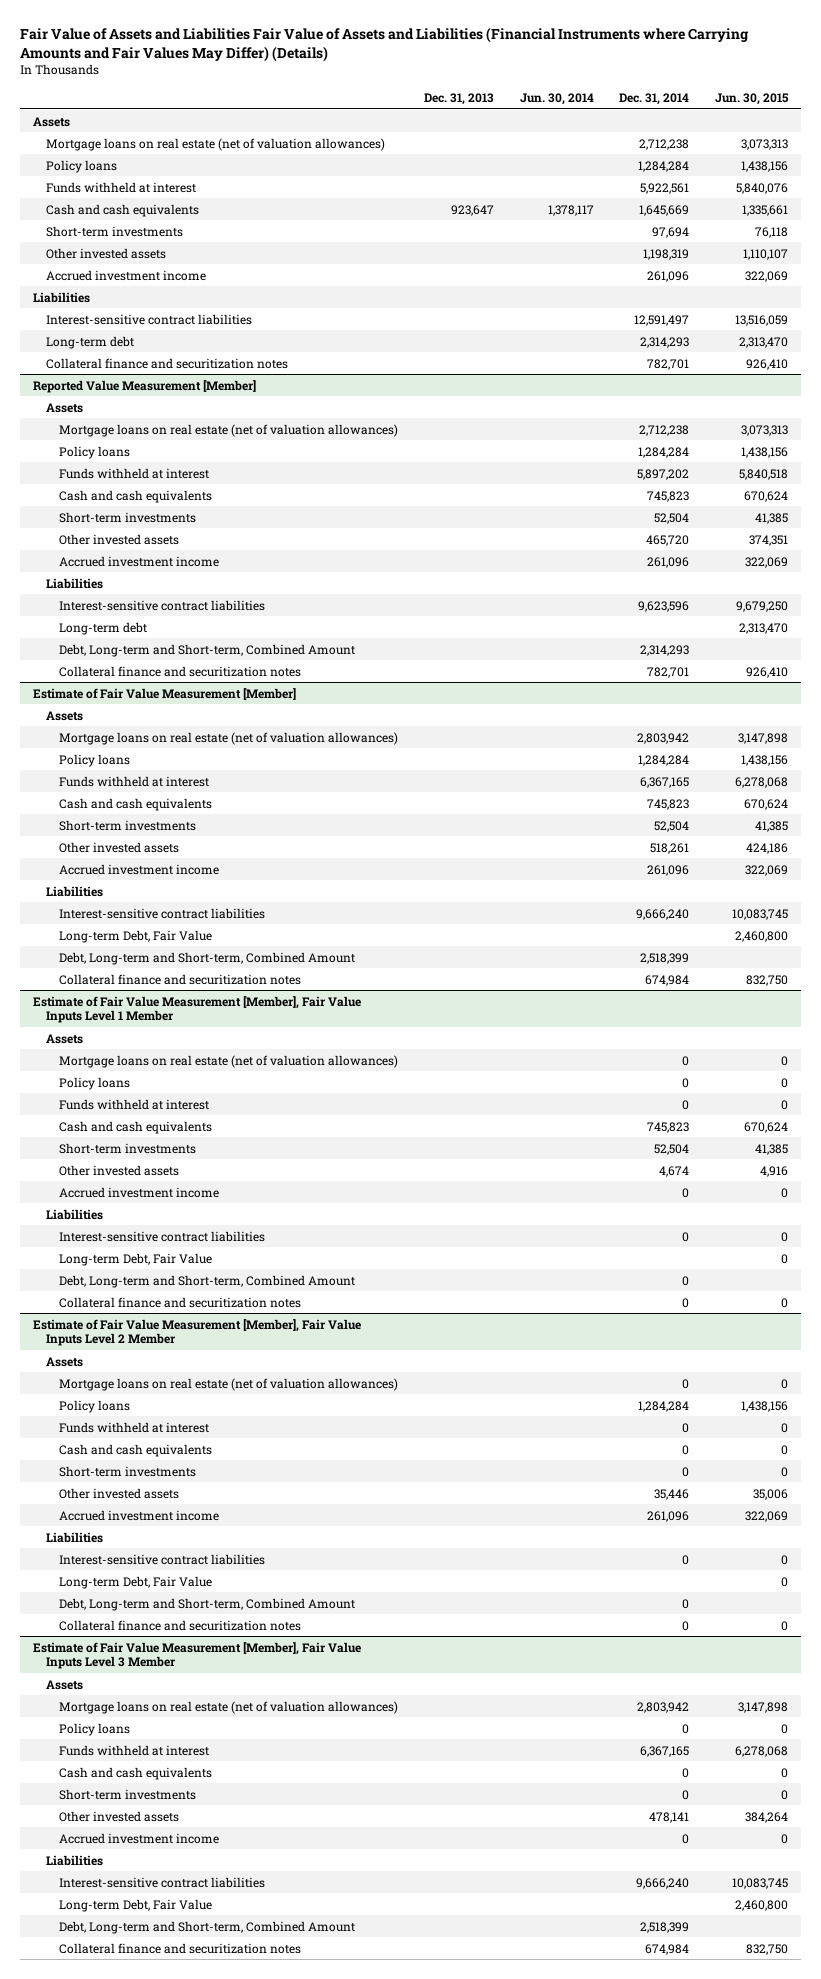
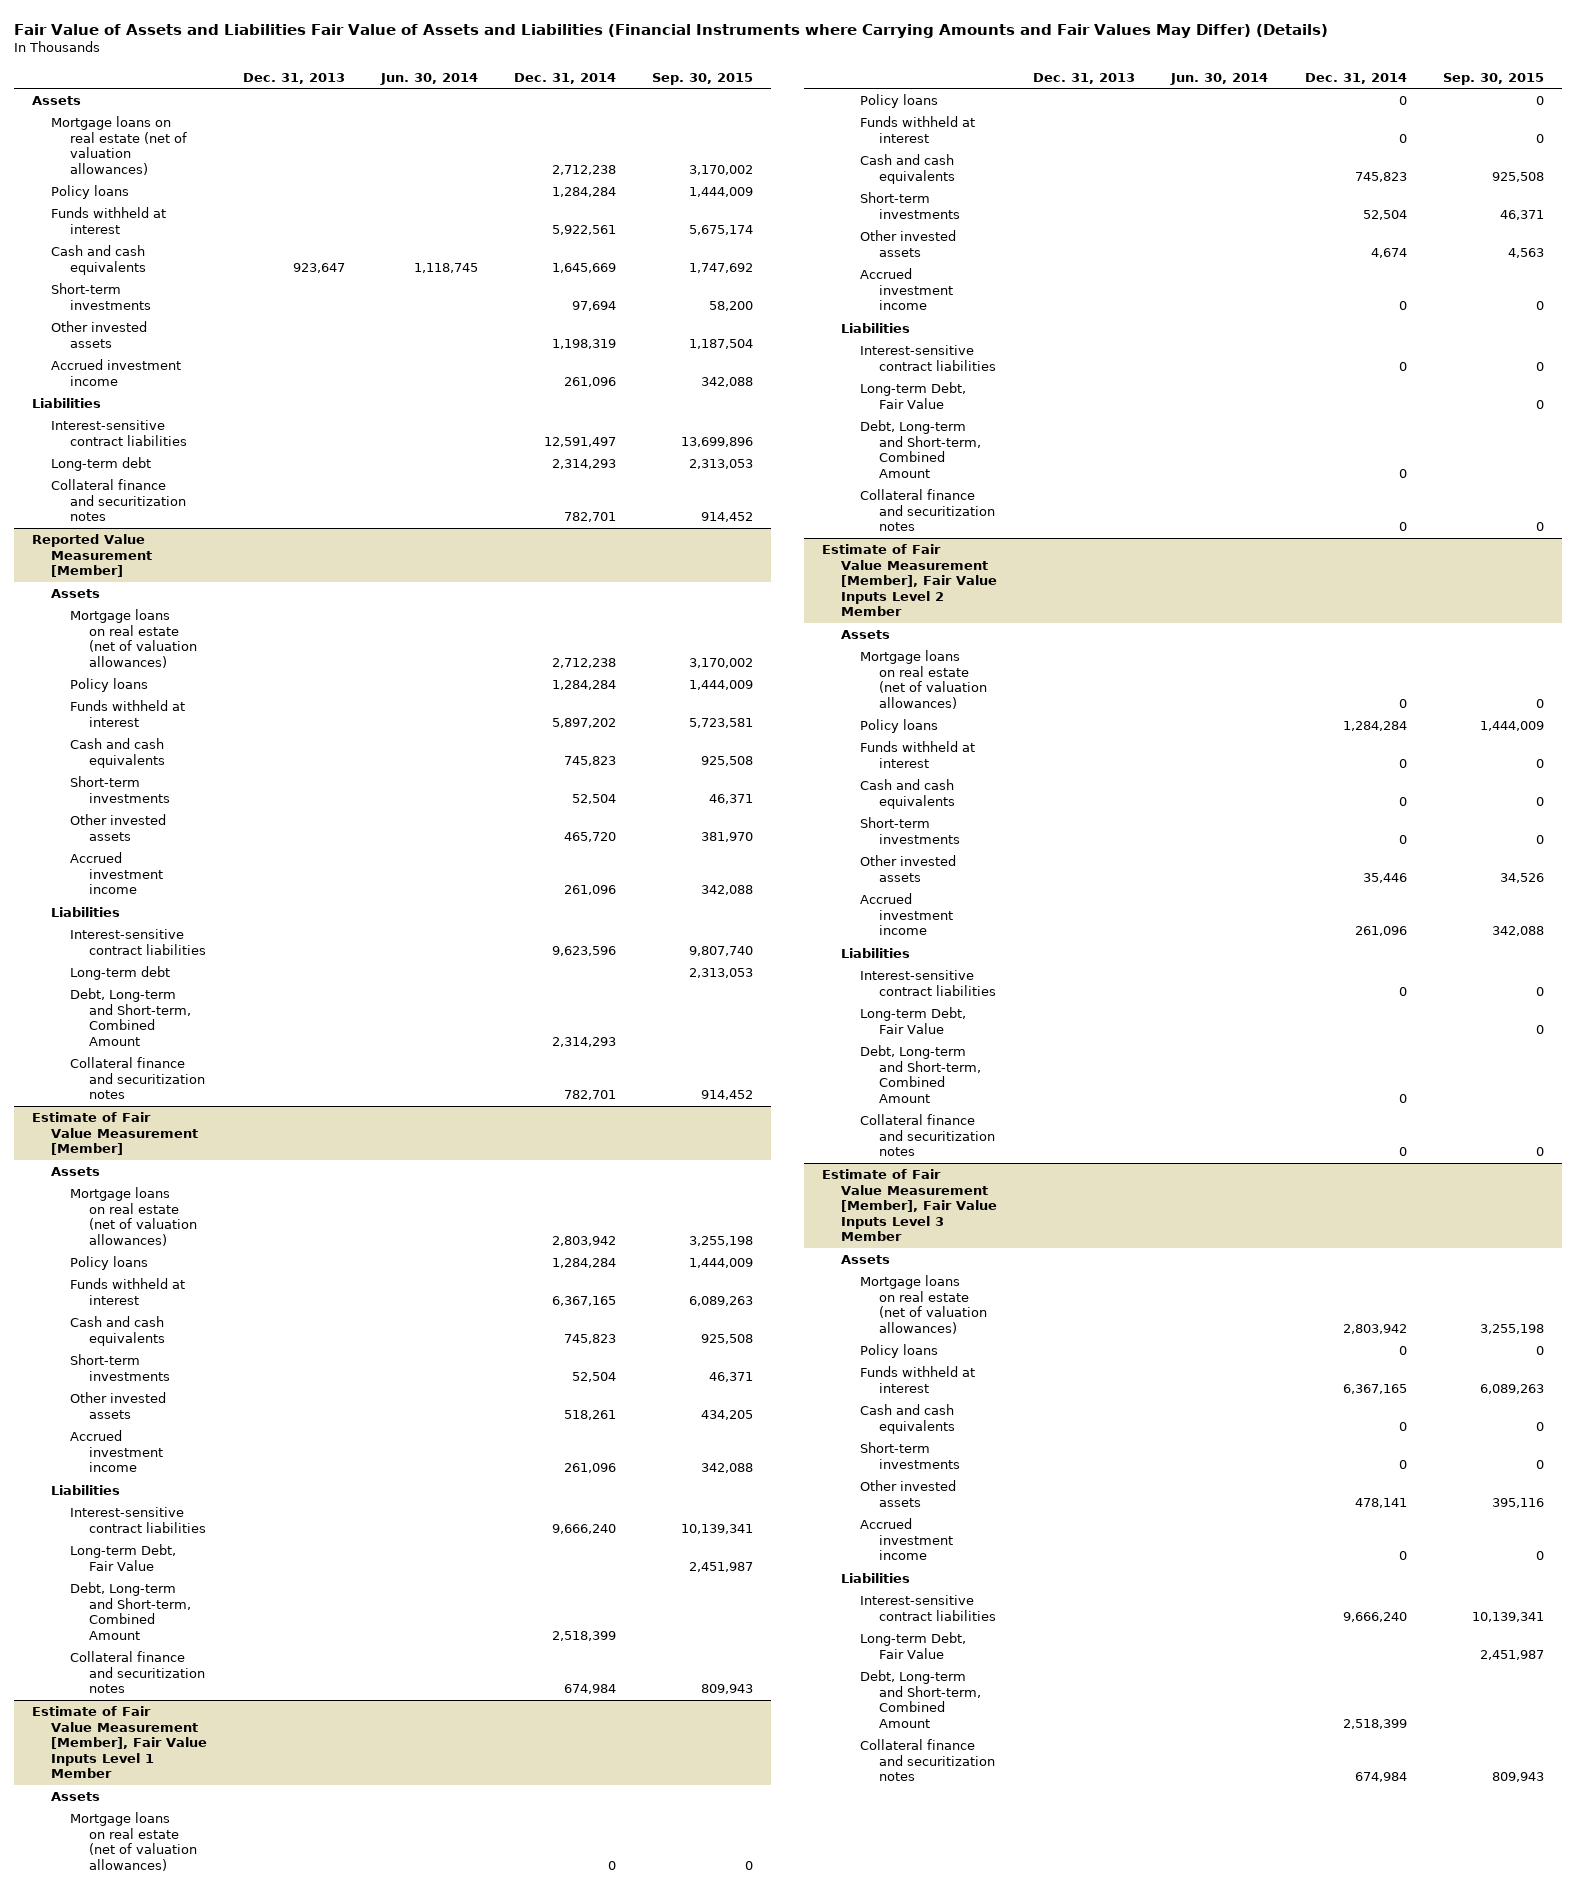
- | Dec. 31, 2013 | Jun. 30, 2014 | Dec. 31, 2014 | Jun. 30, 2015
+ | Dec. 31, 2013 | Jun. 30, 2014 | Dec. 31, 2014 | Sep. 30, 2015
- Cash and cash equivalents | 923,647 | 1,378,117 | 1,645,669 | 1,335,661
+ Cash and cash equivalents | 923,647 | 1,118,745 | 1,645,669 | 1,747,692

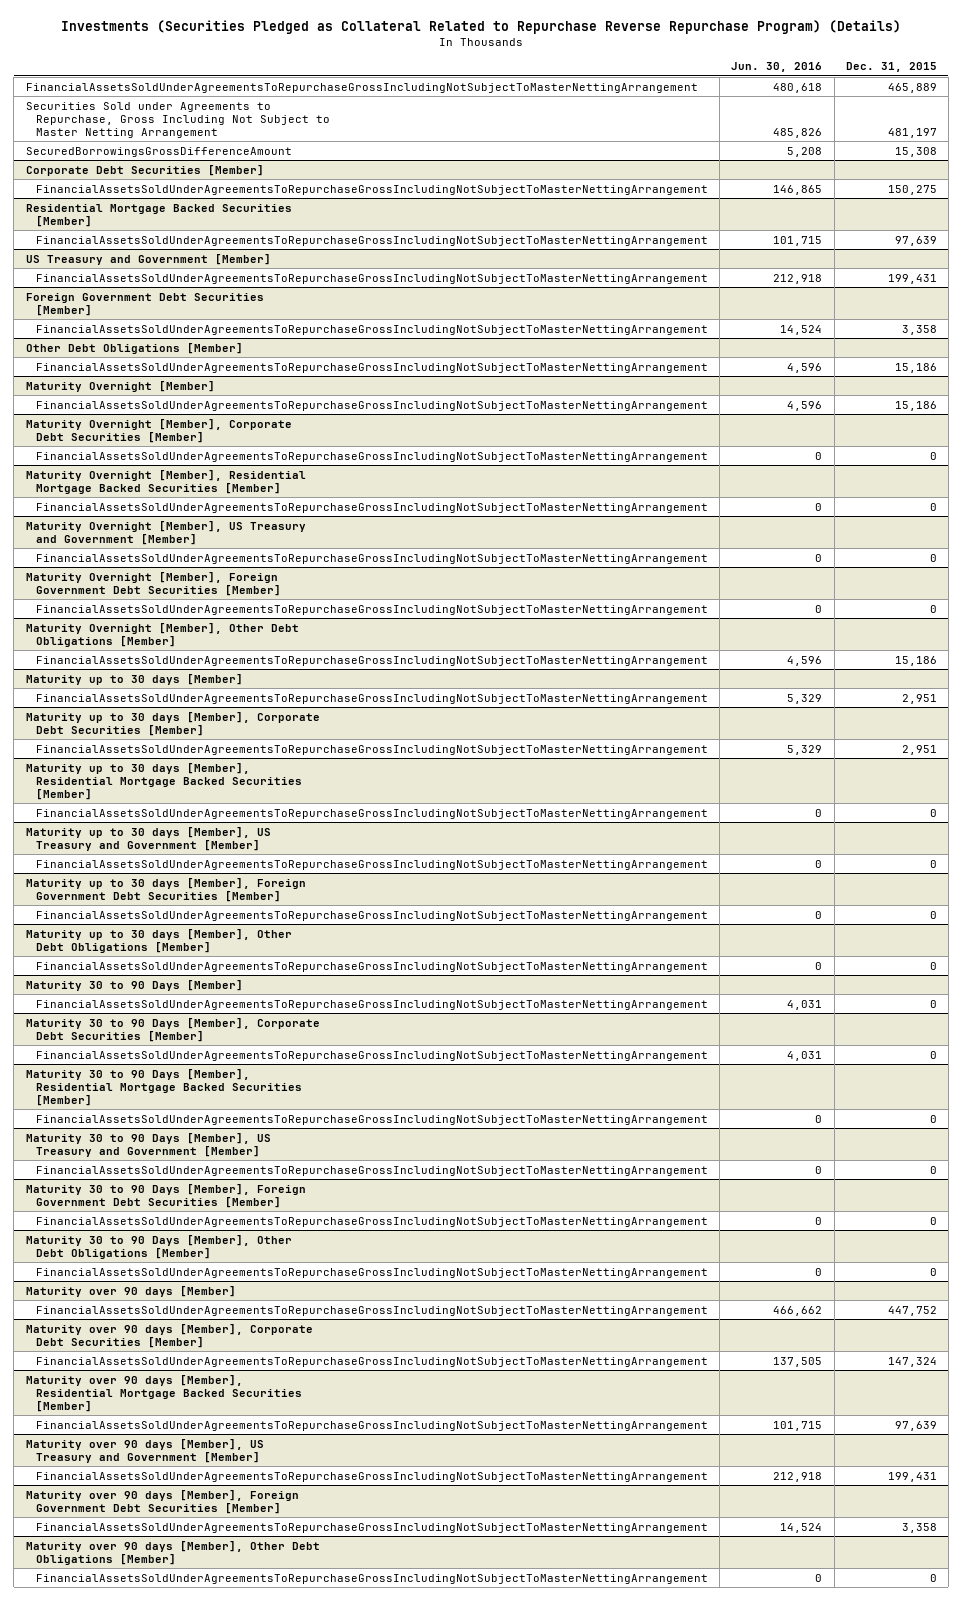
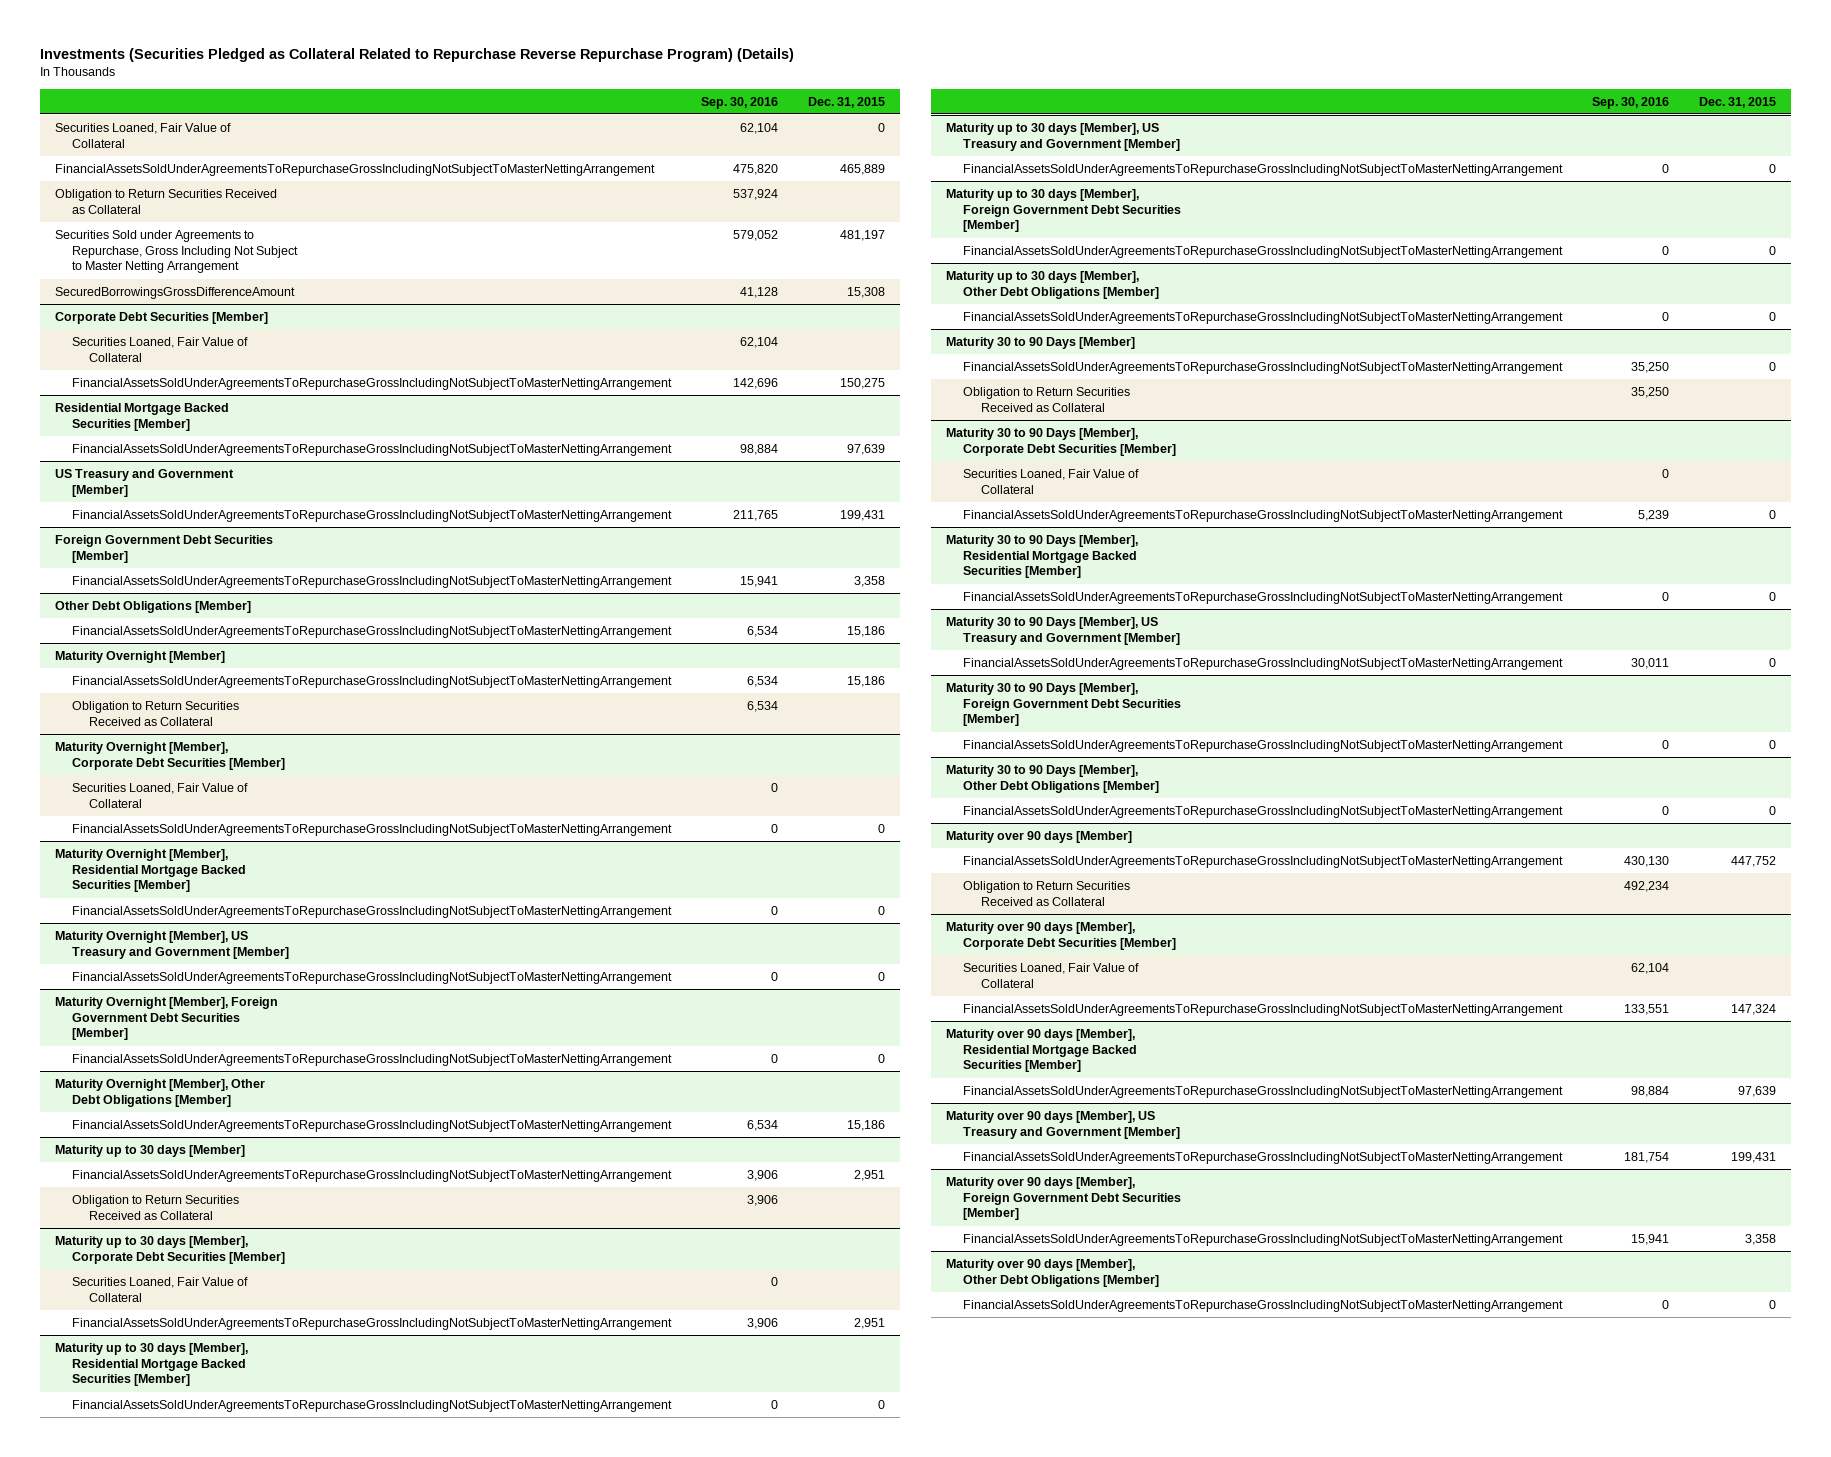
- | Jun. 30, 2016 | Dec. 31, 2015
+ | Sep. 30, 2016 | Dec. 31, 2015
+ Securities Loaned, Fair Value of Collateral | 62,104 | 0
+ Obligation to Return Securities Received as Collateral | 537,924 |
@ Corporate Debt Securities [Member]
+ Securities Loaned, Fair Value of Collateral | 62,104 |
@ Maturity Overnight [Member]
+ Obligation to Return Securities Received as Collateral | 6,534 |
@ Maturity Overnight [Member], Corporate Debt Securities [Member]
+ Securities Loaned, Fair Value of Collateral | 0 |
@ Maturity up to 30 days [Member]
+ Obligation to Return Securities Received as Collateral | 3,906 |
@ Maturity up to 30 days [Member], Corporate Debt Securities [Member]
+ Securities Loaned, Fair Value of Collateral | 0 |
@ Maturity 30 to 90 Days [Member]
+ Obligation to Return Securities Received as Collateral | 35,250 |
@ Maturity 30 to 90 Days [Member], Corporate Debt Securities [Member]
+ Securities Loaned, Fair Value of Collateral | 0 |
@ Maturity over 90 days [Member]
+ Obligation to Return Securities Received as Collateral | 492,234 |
@ Maturity over 90 days [Member], Corporate Debt Securities [Member]
+ Securities Loaned, Fair Value of Collateral | 62,104 |

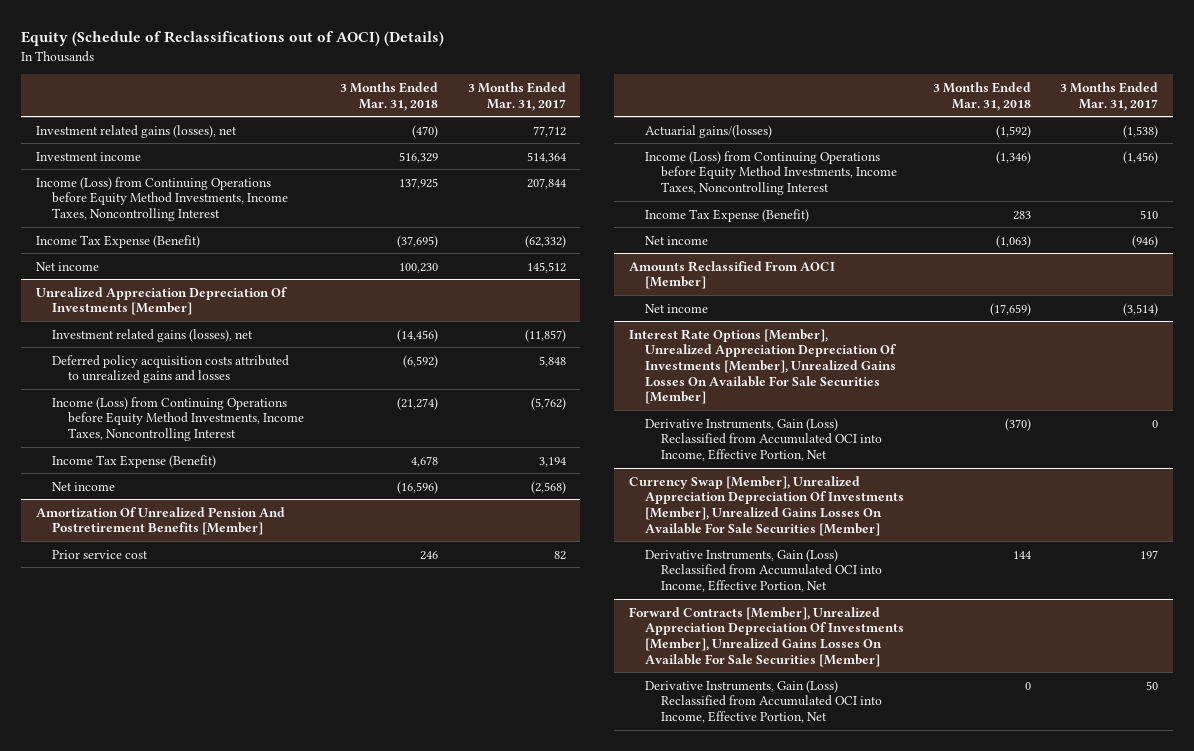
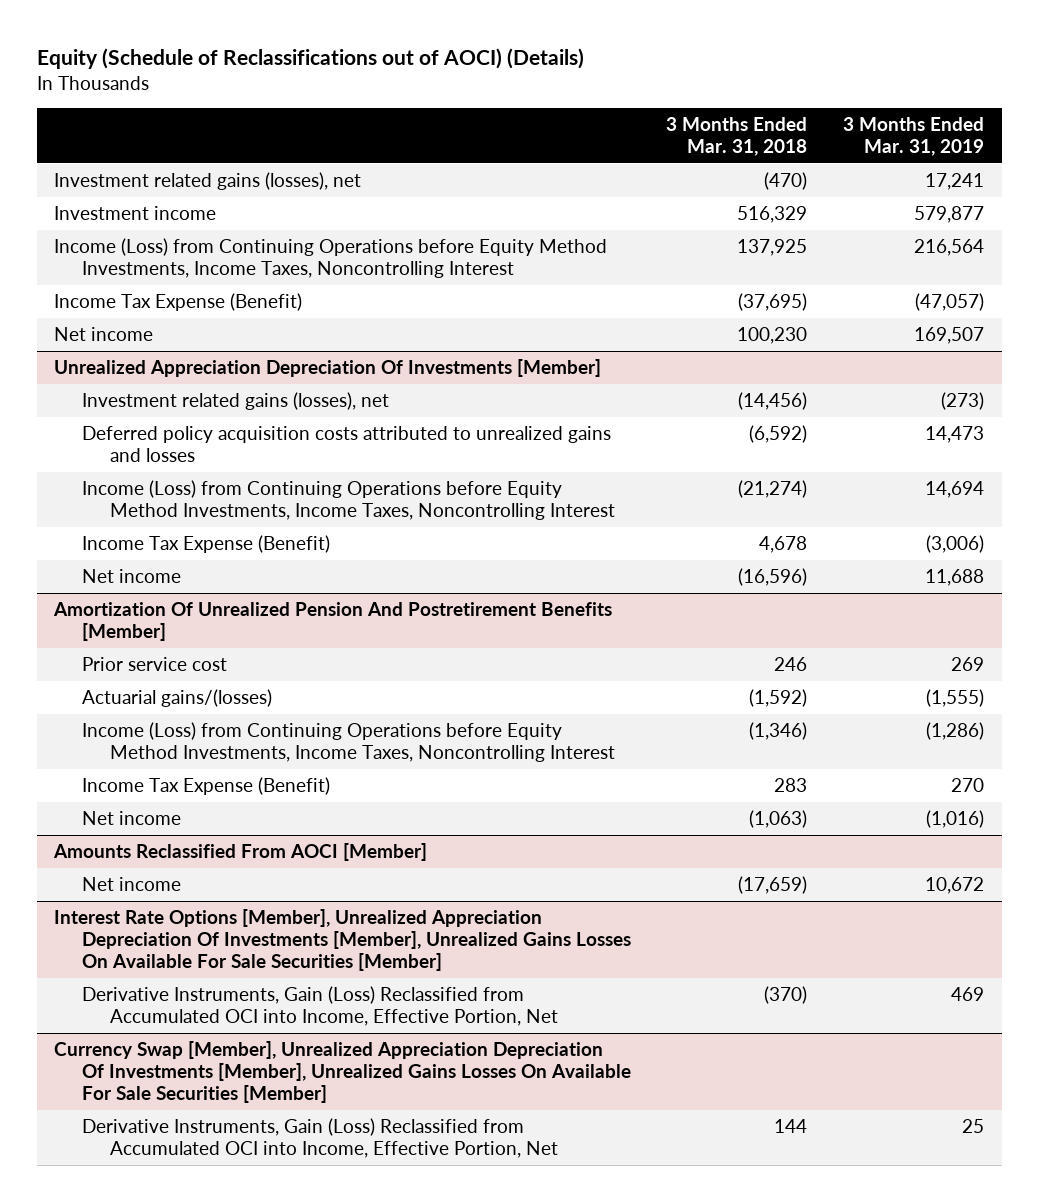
- | 3 Months Ended Mar. 31, 2018 | 3 Months Ended Mar. 31, 2017
+ | 3 Months Ended Mar. 31, 2018 | 3 Months Ended Mar. 31, 2019
- Forward Contracts [Member], Unrealized Appreciation Depreciation Of Investments [Member], Unrealized Gains Losses On Available For Sale Securities [Member]
- Derivative Instruments, Gain (Loss) Reclassified from Accumulated OCI into Income, Effective Portion, Net | 0 | 50

